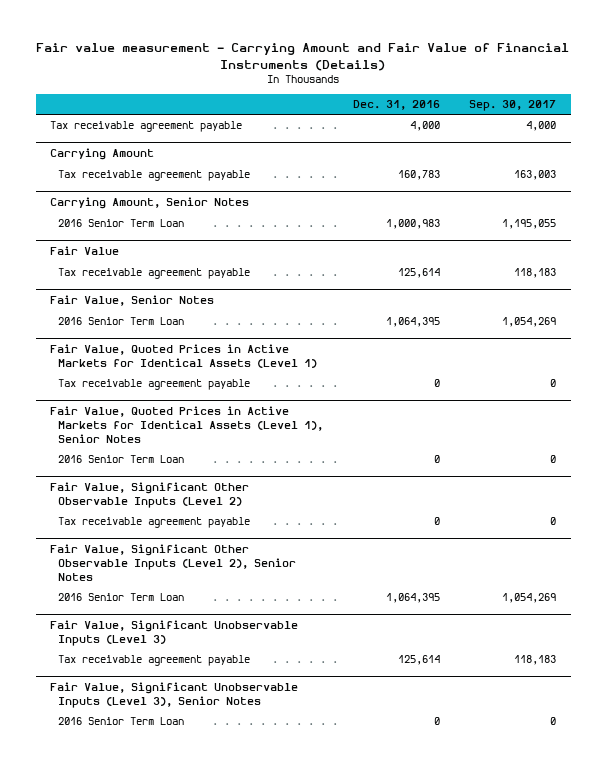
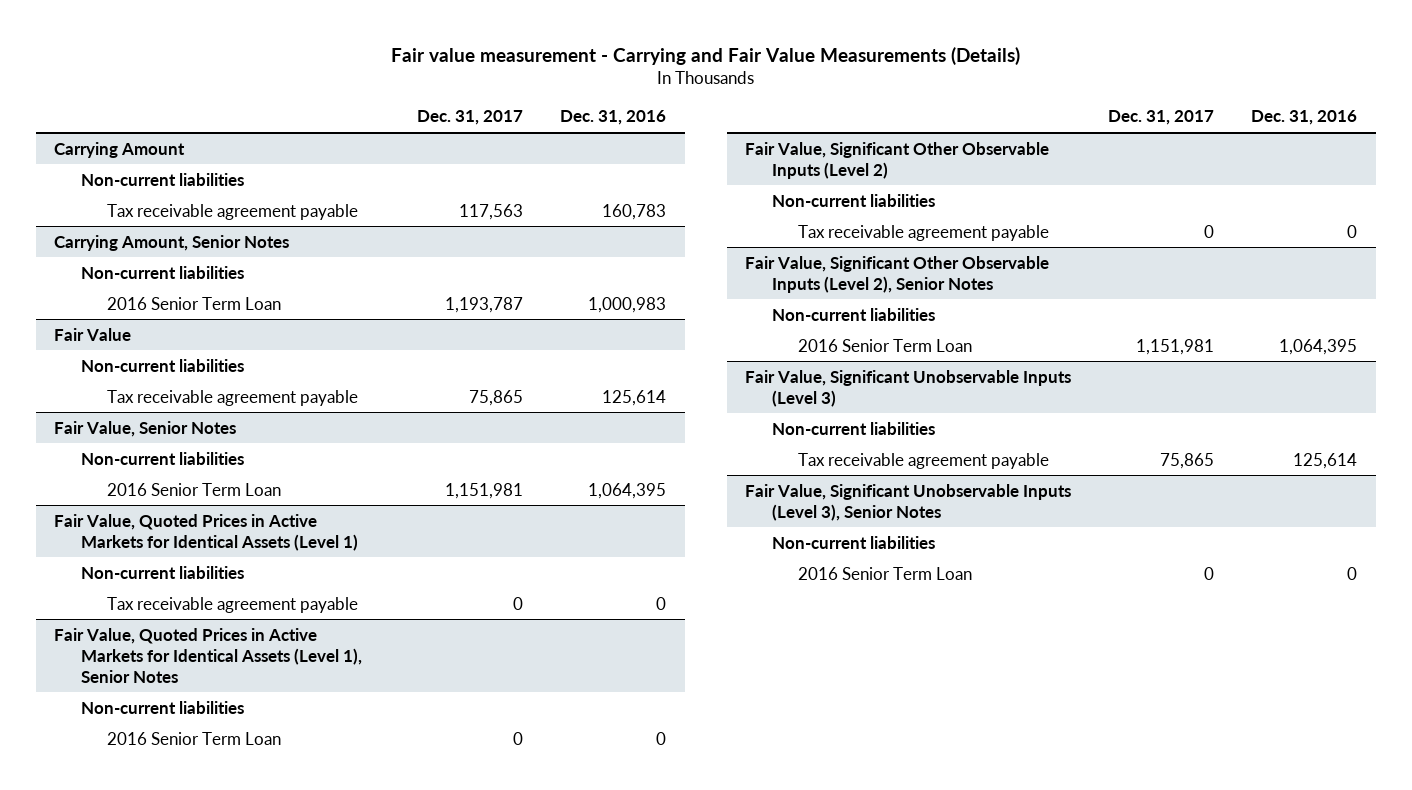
- Fair value measurement - Carrying Amount and Fair Value of Financial Instruments (Details)
+ Fair value measurement - Carrying and Fair Value Measurements (Details)
- | Dec. 31, 2016 | Sep. 30, 2017
+ | Dec. 31, 2017 | Dec. 31, 2016
- Tax receivable agreement payable | 4,000 | 4,000
@ Carrying Amount
+ Non-current liabilities
@ Carrying Amount, Senior Notes
+ Non-current liabilities
@ Fair Value
+ Non-current liabilities
@ Fair Value, Senior Notes
+ Non-current liabilities
@ Fair Value, Quoted Prices in Active Markets for Identical Assets (Level 1)
+ Non-current liabilities
@ Fair Value, Quoted Prices in Active Markets for Identical Assets (Level 1), Senior Notes
+ Non-current liabilities
@ Fair Value, Significant Other Observable Inputs (Level 2)
+ Non-current liabilities
@ Fair Value, Significant Other Observable Inputs (Level 2), Senior Notes
+ Non-current liabilities
@ Fair Value, Significant Unobservable Inputs (Level 3)
+ Non-current liabilities
@ Fair Value, Significant Unobservable Inputs (Level 3), Senior Notes
+ Non-current liabilities

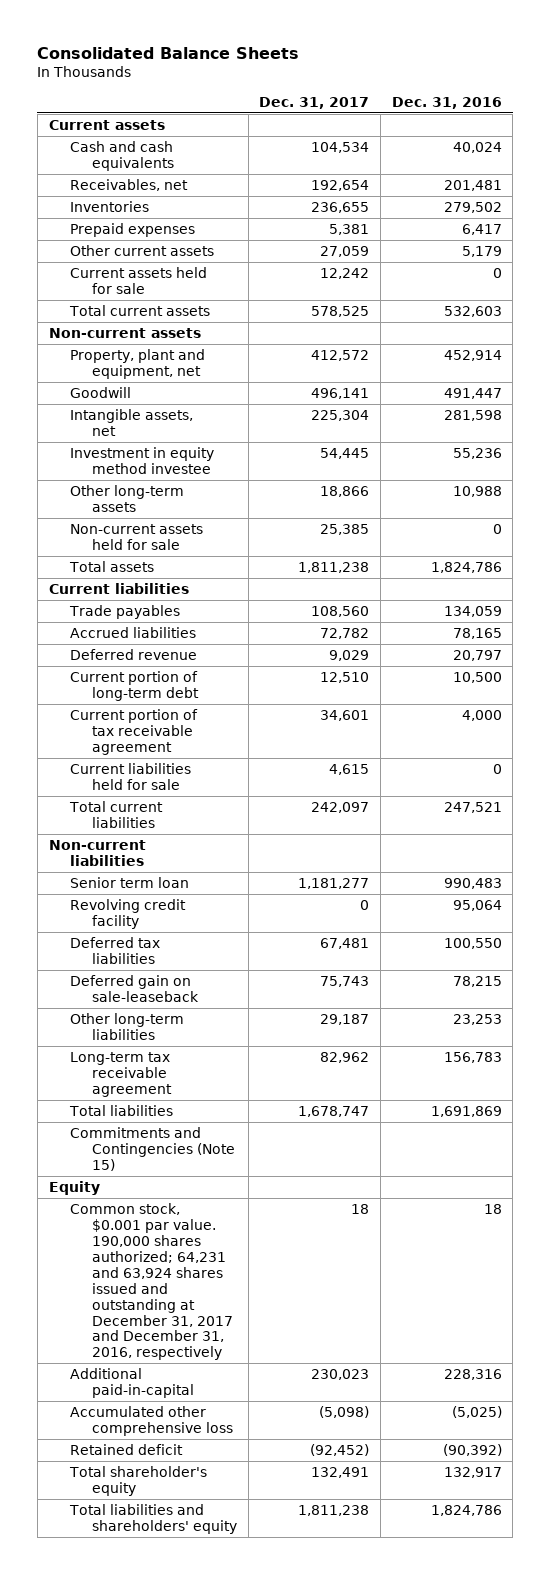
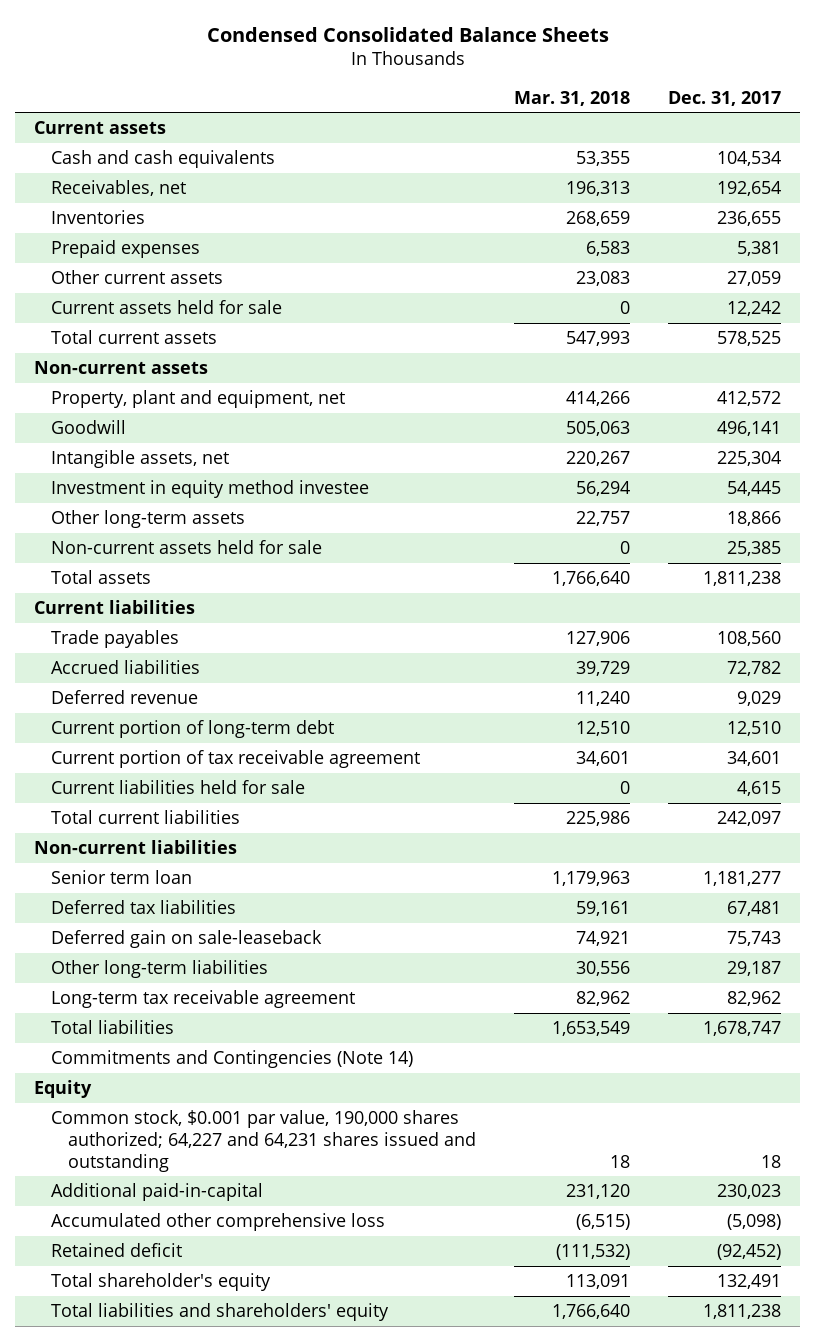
- Consolidated Balance Sheets
+ Condensed Consolidated Balance Sheets
- | Dec. 31, 2017 | Dec. 31, 2016
+ | Mar. 31, 2018 | Dec. 31, 2017
- Revolving credit facility | 0 | 95,064
- Commitments and Contingencies (Note 15)
+ Commitments and Contingencies (Note 14)
- Common stock, $0.001 par value. 190,000 shares authorized; 64,231 and 63,924 shares issued and outstanding at December 31, 2017 and December 31, 2016, respectively | 18 | 18
+ Common stock, $0.001 par value, 190,000 shares authorized; 64,227 and 64,231 shares issued and outstanding | 18 | 18

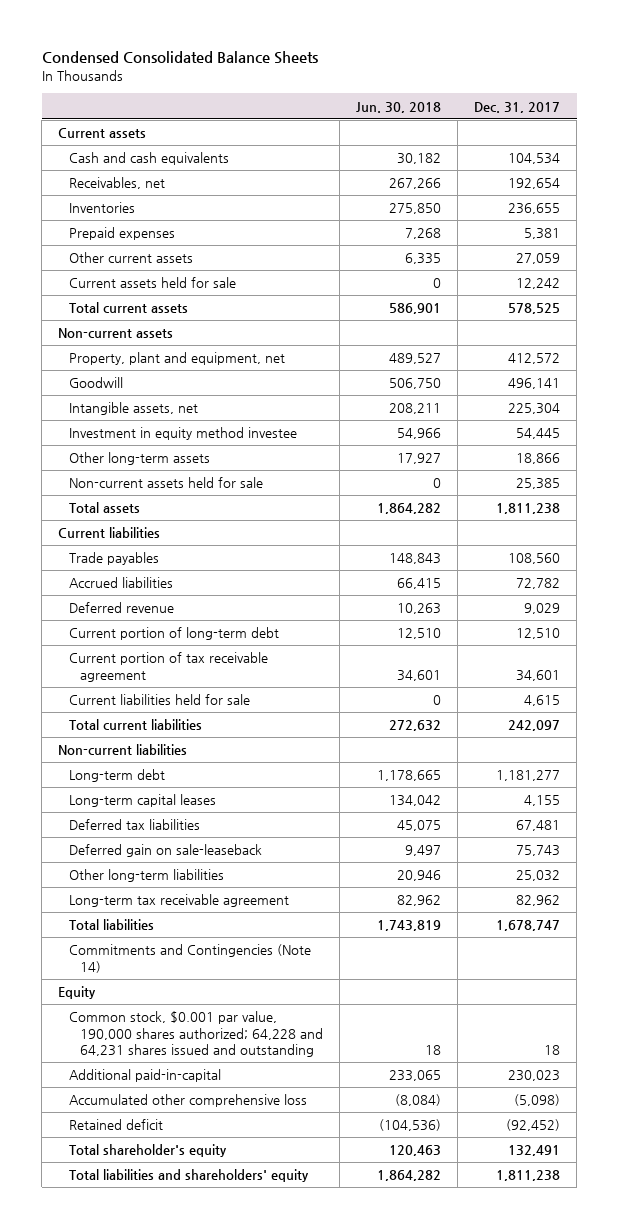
- | Mar. 31, 2018 | Dec. 31, 2017
+ | Jun. 30, 2018 | Dec. 31, 2017
- Senior term loan | 1,179,963 | 1,181,277
+ Long-term debt | 1,178,665 | 1,181,277
+ Long-term capital leases | 134,042 | 4,155
- Other long-term liabilities | 30,556 | 29,187
+ Other long-term liabilities | 20,946 | 25,032
- Common stock, $0.001 par value, 190,000 shares authorized; 64,227 and 64,231 shares issued and outstanding | 18 | 18
+ Common stock, $0.001 par value, 190,000 shares authorized; 64,228 and 64,231 shares issued and outstanding | 18 | 18

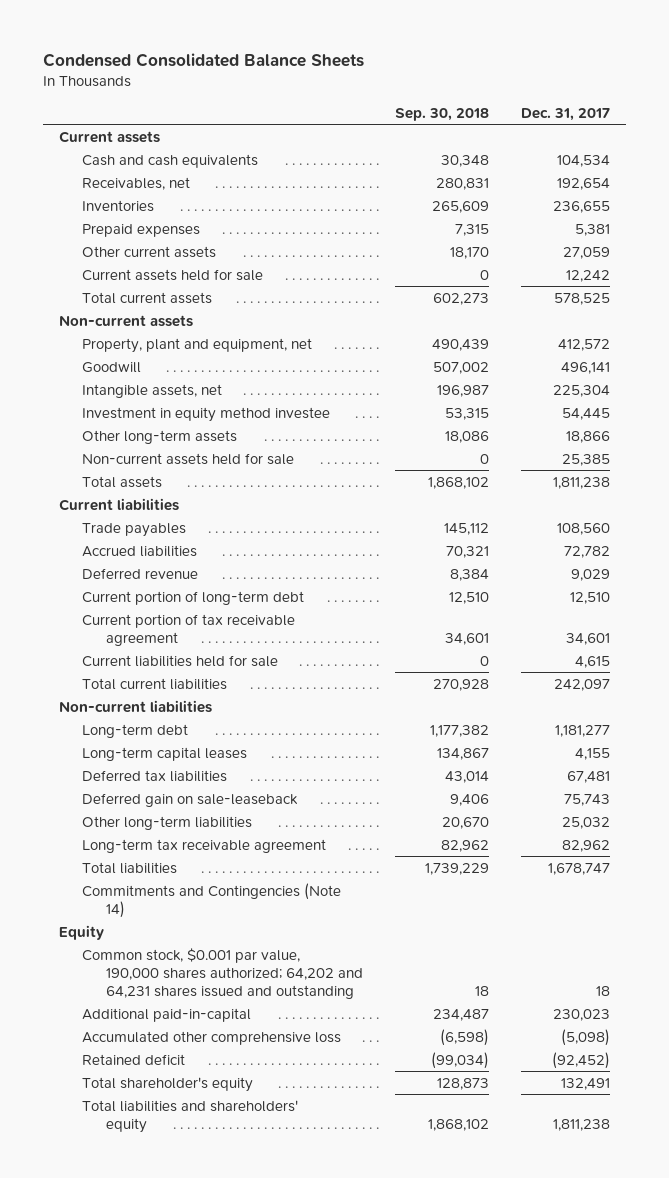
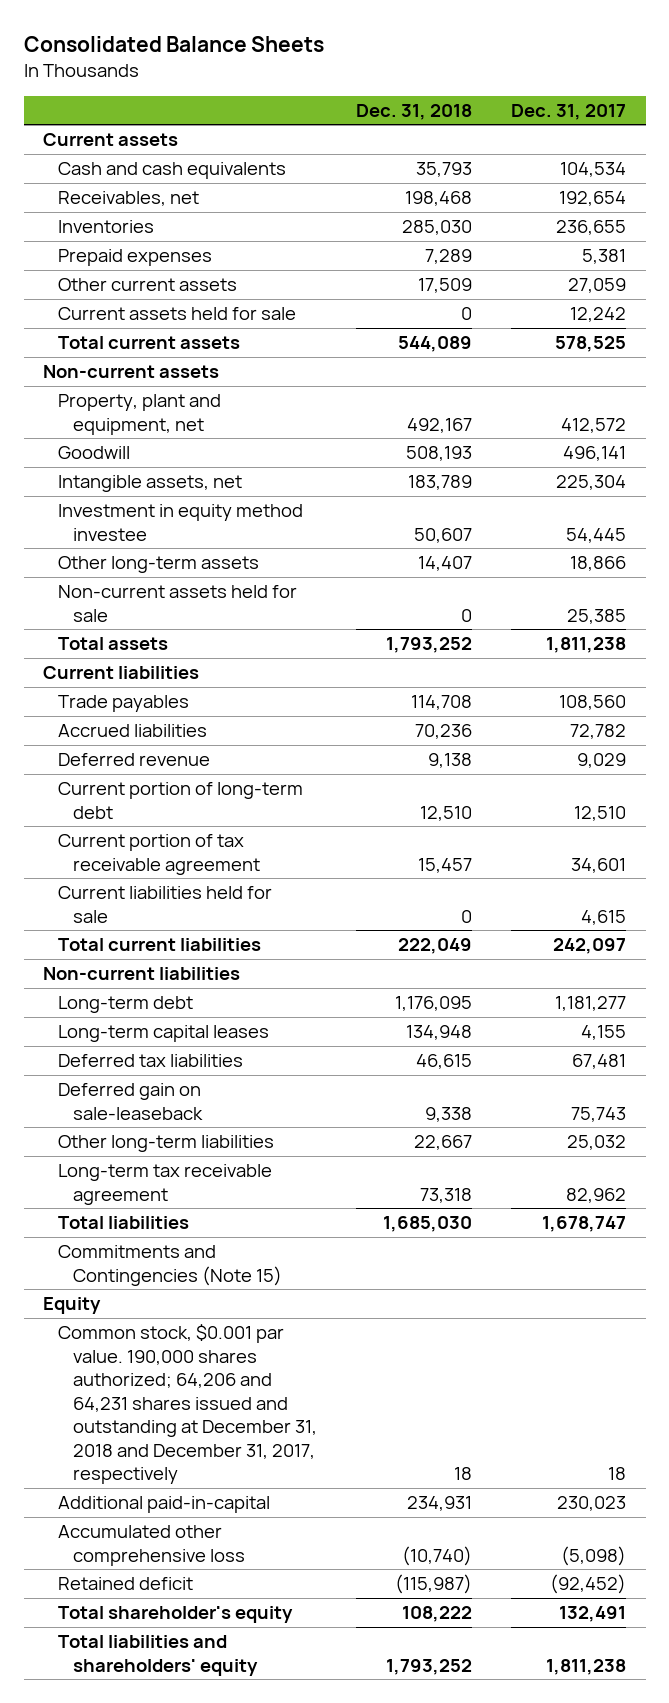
- Condensed Consolidated Balance Sheets
+ Consolidated Balance Sheets
- | Sep. 30, 2018 | Dec. 31, 2017
+ | Dec. 31, 2018 | Dec. 31, 2017
- Commitments and Contingencies (Note 14)
+ Commitments and Contingencies (Note 15)
- Common stock, $0.001 par value, 190,000 shares authorized; 64,202 and 64,231 shares issued and outstanding | 18 | 18
+ Common stock, $0.001 par value. 190,000 shares authorized; 64,206 and 64,231 shares issued and outstanding at December 31, 2018 and December 31, 2017, respectively | 18 | 18

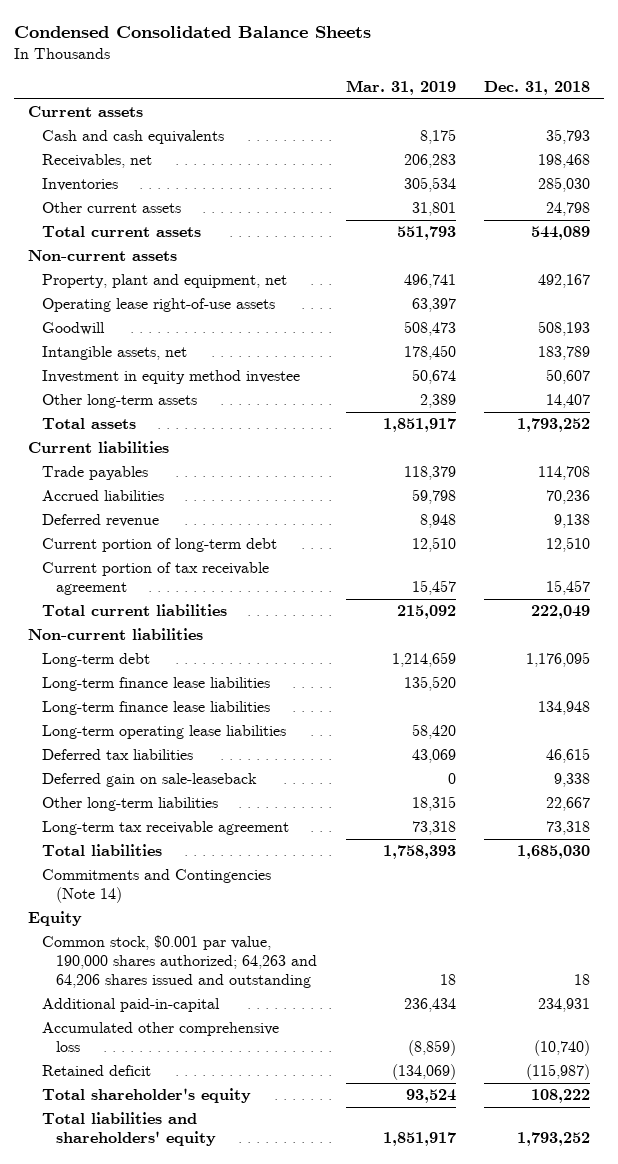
- Consolidated Balance Sheets
+ Condensed Consolidated Balance Sheets
- | Dec. 31, 2018 | Dec. 31, 2017
+ | Mar. 31, 2019 | Dec. 31, 2018
- Prepaid expenses | 7,289 | 5,381
- Other current assets | 17,509 | 27,059
- Current assets held for sale | 0 | 12,242
+ Other current assets | 31,801 | 24,798
+ Operating lease right-of-use assets | 63,397 |
- Non-current assets held for sale | 0 | 25,385
- Current liabilities held for sale | 0 | 4,615
- Long-term capital leases | 134,948 | 4,155
+ Long-term finance lease liabilities | 135,520 |
+ Long-term finance lease liabilities | | 134,948
+ Long-term operating lease liabilities | 58,420 |
- Commitments and Contingencies (Note 15)
+ Commitments and Contingencies (Note 14)
- Common stock, $0.001 par value. 190,000 shares authorized; 64,206 and 64,231 shares issued and outstanding at December 31, 2018 and December 31, 2017, respectively | 18 | 18
+ Common stock, $0.001 par value, 190,000 shares authorized; 64,263 and 64,206 shares issued and outstanding | 18 | 18

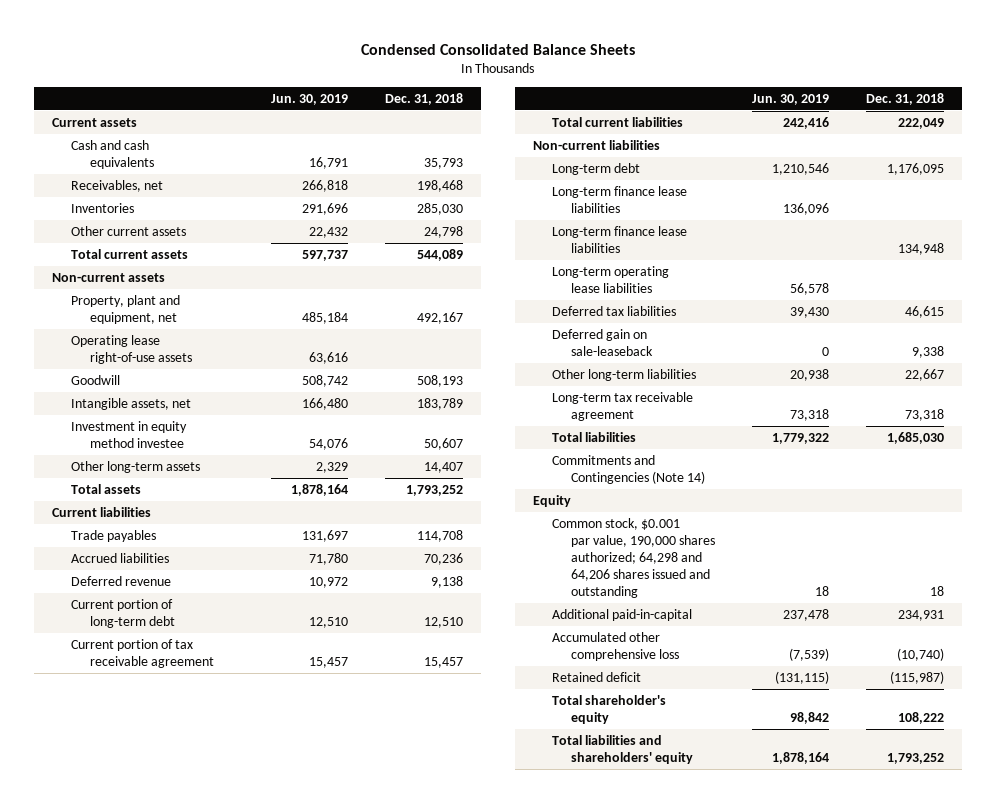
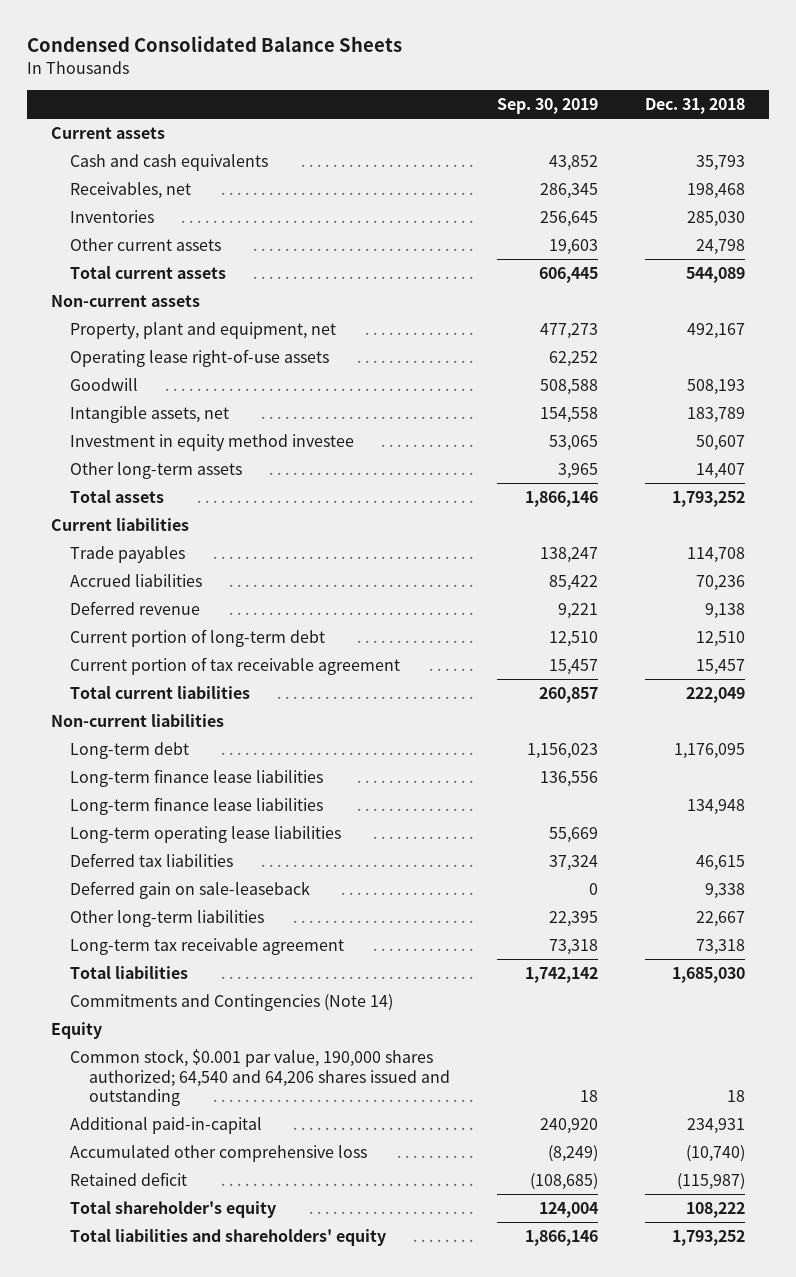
- | Jun. 30, 2019 | Dec. 31, 2018
+ | Sep. 30, 2019 | Dec. 31, 2018
- Common stock, $0.001 par value, 190,000 shares authorized; 64,298 and 64,206 shares issued and outstanding | 18 | 18
+ Common stock, $0.001 par value, 190,000 shares authorized; 64,540 and 64,206 shares issued and outstanding | 18 | 18

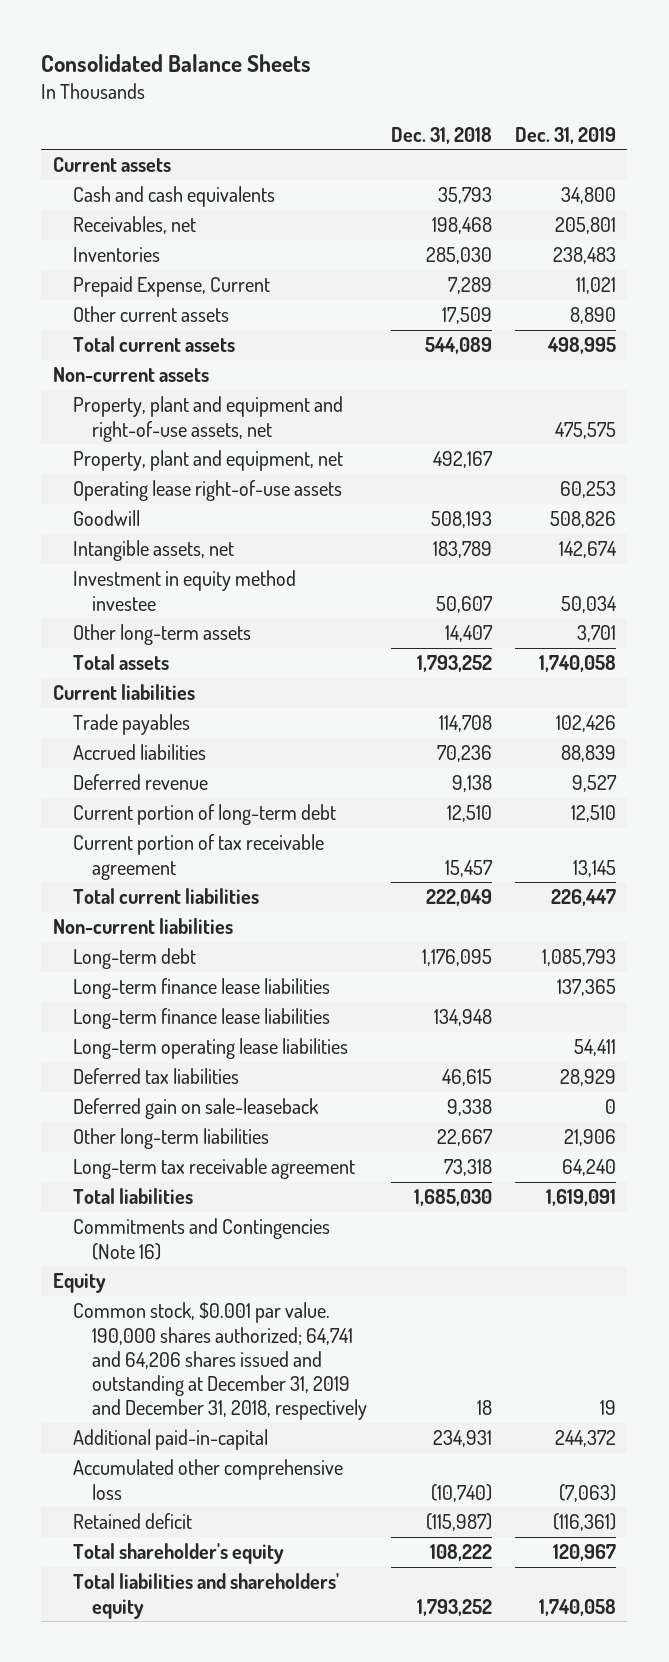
- Condensed Consolidated Balance Sheets
+ Consolidated Balance Sheets
- | Sep. 30, 2019 | Dec. 31, 2018
+ | Dec. 31, 2018 | Dec. 31, 2019
- Other current assets | 19,603 | 24,798
+ Prepaid Expense, Current | 7,289 | 11,021
+ Other current assets | 17,509 | 8,890
+ Property, plant and equipment and right-of-use assets, net | | 475,575
- Commitments and Contingencies (Note 14)
+ Commitments and Contingencies (Note 16)
- Common stock, $0.001 par value, 190,000 shares authorized; 64,540 and 64,206 shares issued and outstanding | 18 | 18
+ Common stock, $0.001 par value. 190,000 shares authorized; 64,741 and 64,206 shares issued and outstanding at December 31, 2019 and December 31, 2018, respectively | 18 | 19

